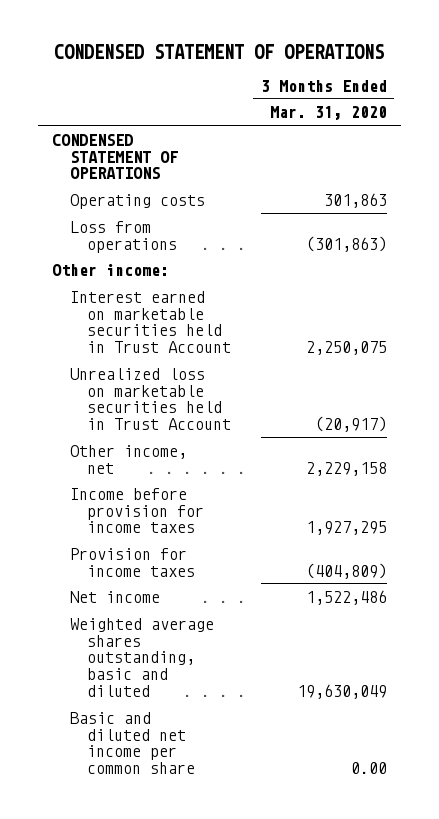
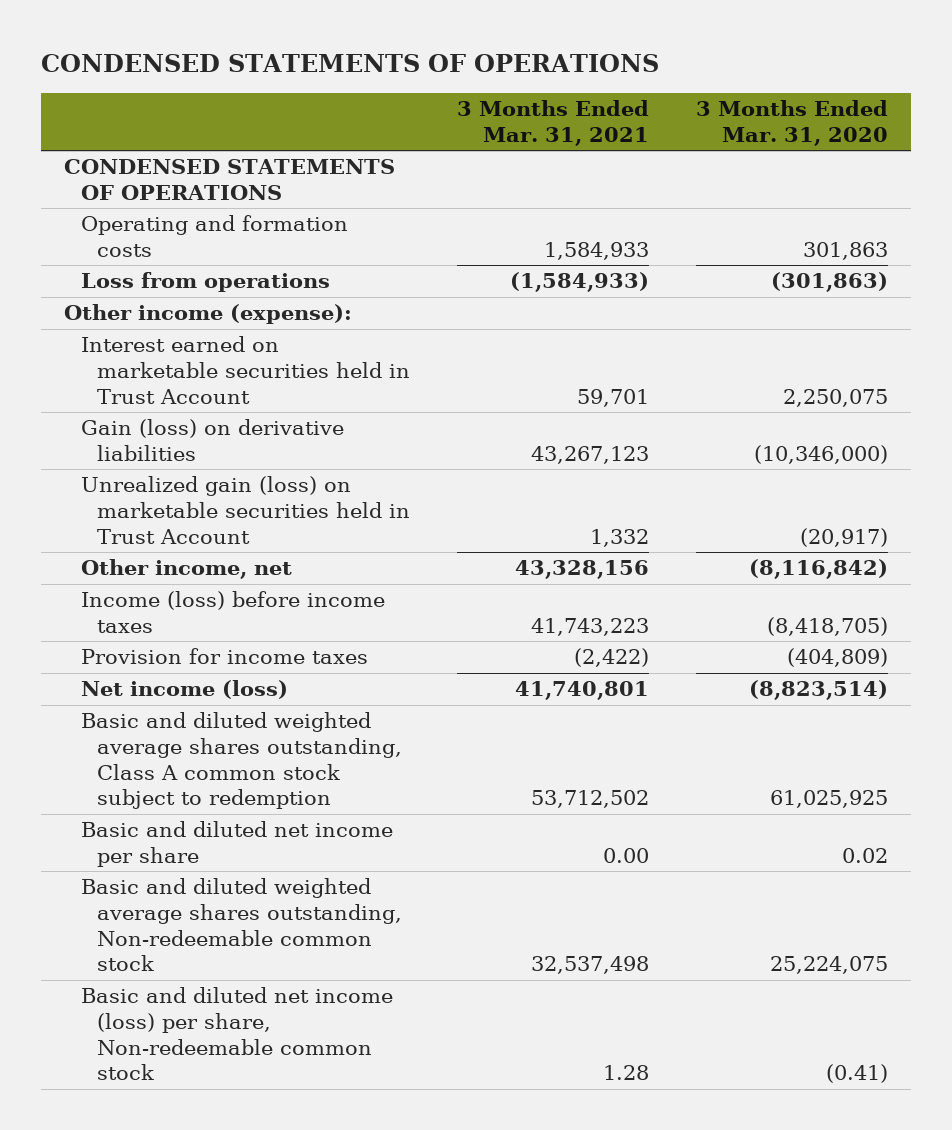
- CONDENSED STATEMENT OF OPERATIONS
+ CONDENSED STATEMENTS OF OPERATIONS
- | 3 Months Ended Mar. 31, 2020
+ | 3 Months Ended Mar. 31, 2021 | 3 Months Ended Mar. 31, 2020
- CONDENSED STATEMENT OF OPERATIONS
- Operating costs | 301,863
+ CONDENSED STATEMENTS OF OPERATIONS
+ Operating and formation costs | 1,584,933 | 301,863
- Other income:
+ Other income (expense):
- Unrealized loss on marketable securities held in Trust Account | (20,917)
- Other income, net | 2,229,158
- Income before provision for income taxes | 1,927,295
+ Gain (loss) on derivative liabilities | 43,267,123 | (10,346,000)
+ Unrealized gain (loss) on marketable securities held in Trust Account | 1,332 | (20,917)
+ Other income, net | 43,328,156 | (8,116,842)
+ Income (loss) before income taxes | 41,743,223 | (8,418,705)
- Net income | 1,522,486
- Weighted average shares outstanding, basic and diluted | 19,630,049
- Basic and diluted net income per common share | 0.00
+ Net income (loss) | 41,740,801 | (8,823,514)
+ Basic and diluted weighted average shares outstanding, Class A common stock subject to redemption | 53,712,502 | 61,025,925
+ Basic and diluted net income per share | 0.00 | 0.02
+ Basic and diluted weighted average shares outstanding, Non-redeemable common stock | 32,537,498 | 25,224,075
+ Basic and diluted net income (loss) per share, Non-redeemable common stock | 1.28 | (0.41)

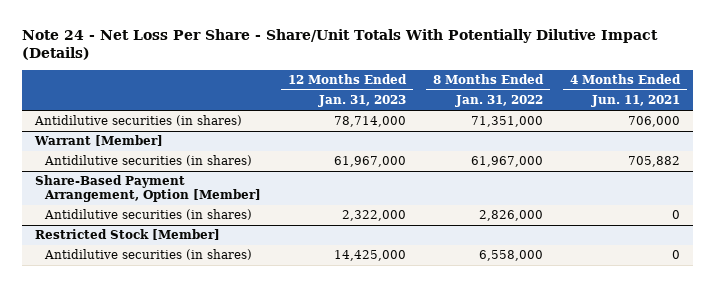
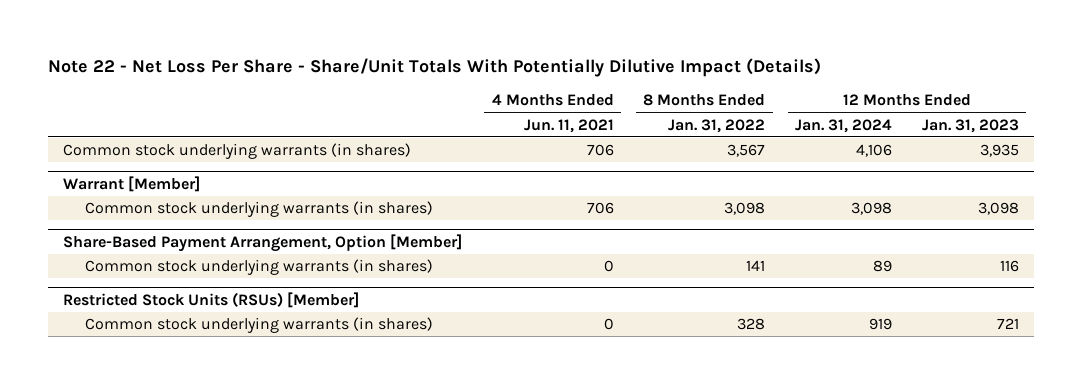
- Note 24 - Net Loss Per Share - Share/Unit Totals With Potentially Dilutive Impact (Details)
+ Note 22 - Net Loss Per Share - Share/Unit Totals With Potentially Dilutive Impact (Details)
- | 12 Months Ended Jan. 31, 2023 | 8 Months Ended Jan. 31, 2022 | 4 Months Ended Jun. 11, 2021
+ | 4 Months Ended Jun. 11, 2021 | 8 Months Ended Jan. 31, 2022 | 12 Months Ended Jan. 31, 2024 | 12 Months Ended Jan. 31, 2023
- Antidilutive securities (in shares) | 78,714,000 | 71,351,000 | 706,000
+ Common stock underlying warrants (in shares) | 706 | 3,567 | 4,106 | 3,935
@ Warrant [Member]
- Antidilutive securities (in shares) | 61,967,000 | 61,967,000 | 705,882
+ Common stock underlying warrants (in shares) | 706 | 3,098 | 3,098 | 3,098
@ Share-Based Payment Arrangement, Option [Member]
- Antidilutive securities (in shares) | 2,322,000 | 2,826,000 | 0
- Restricted Stock [Member]
- Antidilutive securities (in shares) | 14,425,000 | 6,558,000 | 0
@ Share-Based Payment Arrangement, Option [Member]
+ Common stock underlying warrants (in shares) | 0 | 141 | 89 | 116
+ Restricted Stock Units (RSUs) [Member]
+ Common stock underlying warrants (in shares) | 0 | 328 | 919 | 721

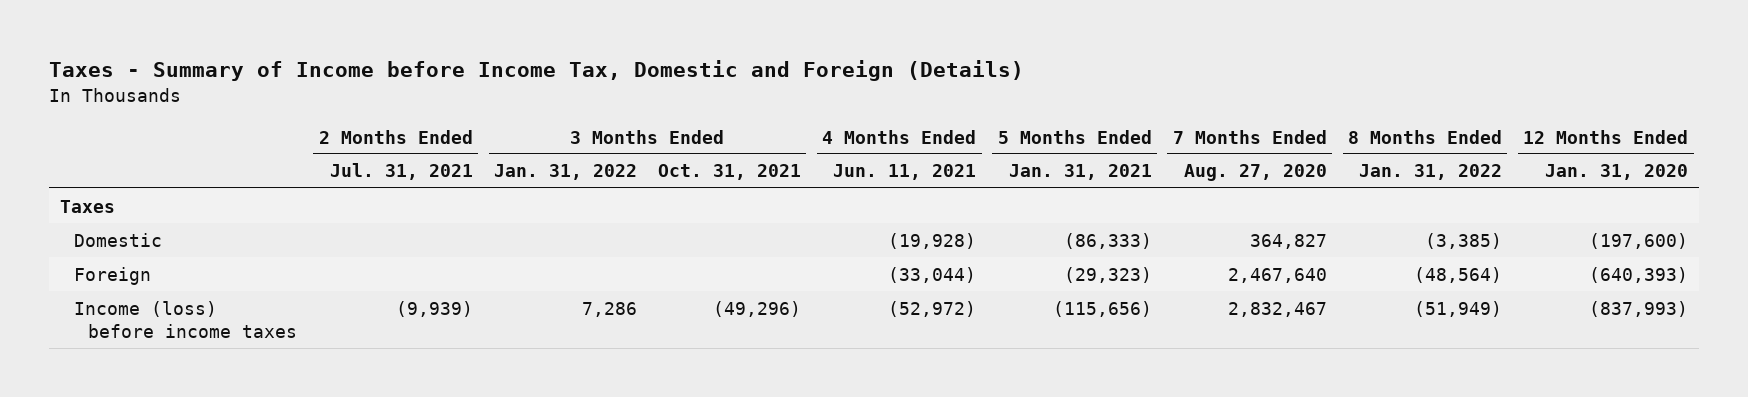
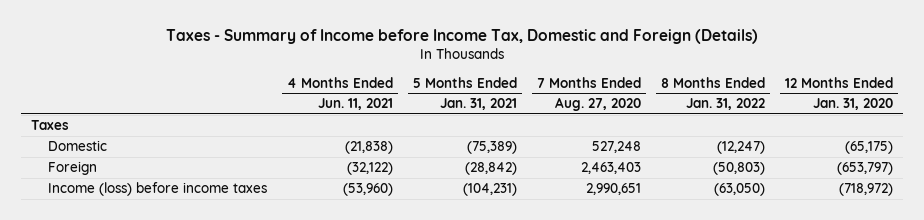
- | 2 Months Ended Jul. 31, 2021 | 3 Months Ended Jan. 31, 2022 | 3 Months Ended Oct. 31, 2021 | 4 Months Ended Jun. 11, 2021 | 5 Months Ended Jan. 31, 2021 | 7 Months Ended Aug. 27, 2020 | 8 Months Ended Jan. 31, 2022 | 12 Months Ended Jan. 31, 2020
+ | 4 Months Ended Jun. 11, 2021 | 5 Months Ended Jan. 31, 2021 | 7 Months Ended Aug. 27, 2020 | 8 Months Ended Jan. 31, 2022 | 12 Months Ended Jan. 31, 2020
- Domestic | | | | (19,928) | (86,333) | 364,827 | (3,385) | (197,600)
- Foreign | | | | (33,044) | (29,323) | 2,467,640 | (48,564) | (640,393)
- Income (loss) before income taxes | (9,939) | 7,286 | (49,296) | (52,972) | (115,656) | 2,832,467 | (51,949) | (837,993)
+ Domestic | (21,838) | (75,389) | 527,248 | (12,247) | (65,175)
+ Foreign | (32,122) | (28,842) | 2,463,403 | (50,803) | (653,797)
+ Income (loss) before income taxes | (53,960) | (104,231) | 2,990,651 | (63,050) | (718,972)

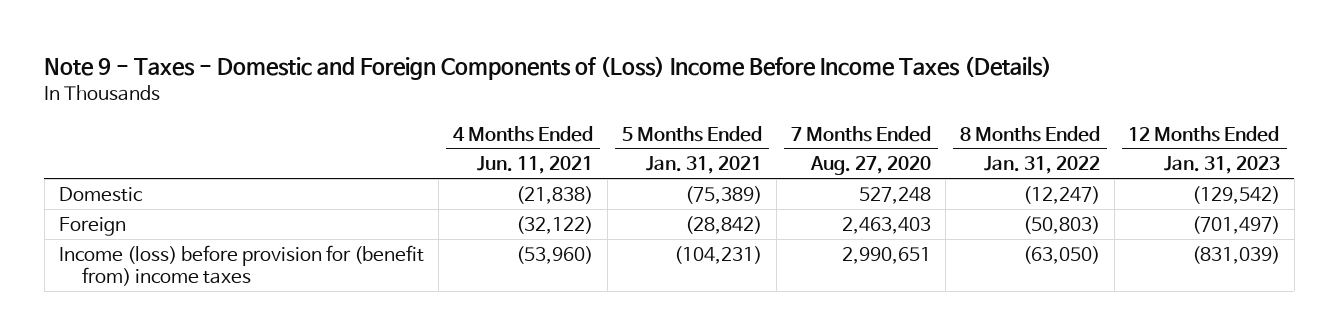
- Taxes - Summary of Income before Income Tax, Domestic and Foreign (Details)
+ Note 9 - Taxes - Domestic and Foreign Components of (Loss) Income Before Income Taxes (Details)
- | 4 Months Ended Jun. 11, 2021 | 5 Months Ended Jan. 31, 2021 | 7 Months Ended Aug. 27, 2020 | 8 Months Ended Jan. 31, 2022 | 12 Months Ended Jan. 31, 2020
+ | 4 Months Ended Jun. 11, 2021 | 5 Months Ended Jan. 31, 2021 | 7 Months Ended Aug. 27, 2020 | 8 Months Ended Jan. 31, 2022 | 12 Months Ended Jan. 31, 2023
- Taxes
- Income (loss) before income taxes | (53,960) | (104,231) | 2,990,651 | (63,050) | (718,972)
+ Income (loss) before provision for (benefit from) income taxes | (53,960) | (104,231) | 2,990,651 | (63,050) | (831,039)

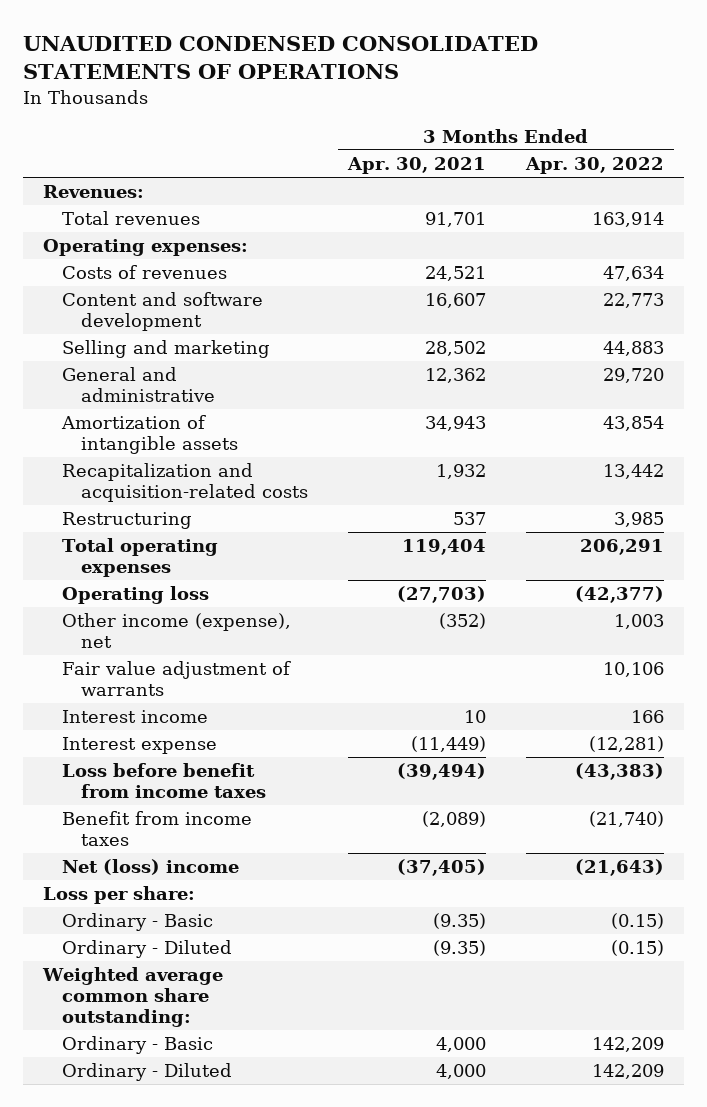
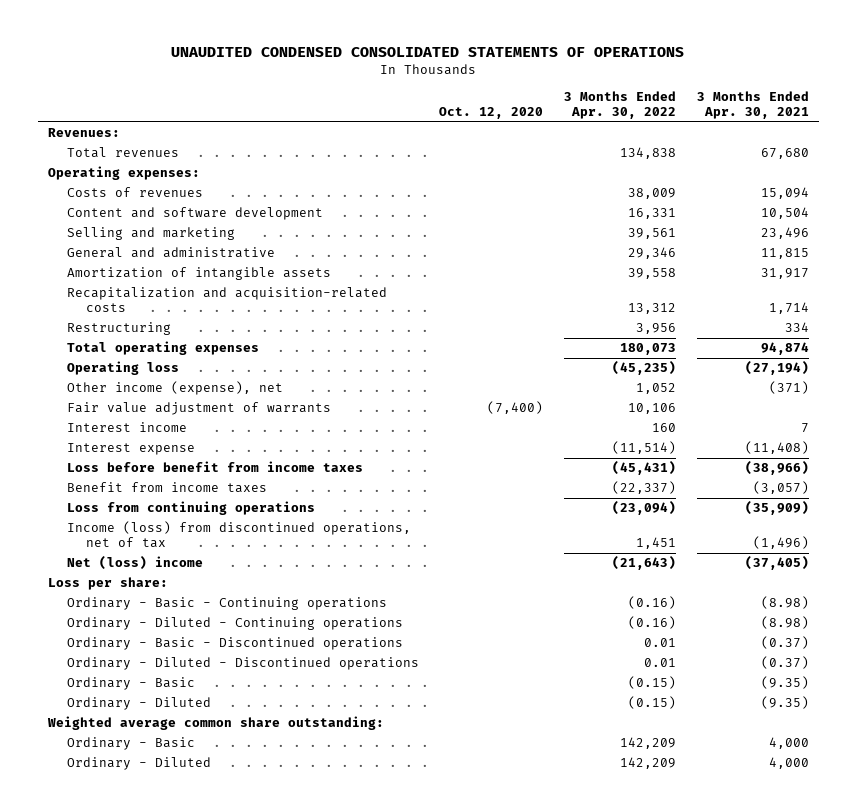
- | 3 Months Ended Apr. 30, 2021 | 3 Months Ended Apr. 30, 2022
+ | Oct. 12, 2020 | 3 Months Ended Apr. 30, 2022 | 3 Months Ended Apr. 30, 2021
- Total revenues | 91,701 | 163,914
+ Total revenues | | 134,838 | 67,680
- Costs of revenues | 24,521 | 47,634
- Content and software development | 16,607 | 22,773
- Selling and marketing | 28,502 | 44,883
- General and administrative | 12,362 | 29,720
- Amortization of intangible assets | 34,943 | 43,854
- Recapitalization and acquisition-related costs | 1,932 | 13,442
- Restructuring | 537 | 3,985
- Total operating expenses | 119,404 | 206,291
- Operating loss | (27,703) | (42,377)
- Other income (expense), net | (352) | 1,003
+ Costs of revenues | | 38,009 | 15,094
+ Content and software development | | 16,331 | 10,504
+ Selling and marketing | | 39,561 | 23,496
+ General and administrative | | 29,346 | 11,815
+ Amortization of intangible assets | | 39,558 | 31,917
+ Recapitalization and acquisition-related costs | | 13,312 | 1,714
+ Restructuring | | 3,956 | 334
+ Total operating expenses | | 180,073 | 94,874
+ Operating loss | | (45,235) | (27,194)
+ Other income (expense), net | | 1,052 | (371)
- Interest income | 10 | 166
- Interest expense | (11,449) | (12,281)
- Loss before benefit from income taxes | (39,494) | (43,383)
- Benefit from income taxes | (2,089) | (21,740)
+ Interest income | | 160 | 7
+ Interest expense | | (11,514) | (11,408)
+ Loss before benefit from income taxes | | (45,431) | (38,966)
+ Benefit from income taxes | | (22,337) | (3,057)
+ Loss from continuing operations | | (23,094) | (35,909)
+ Income (loss) from discontinued operations, net of tax | | 1,451 | (1,496)
+ Ordinary - Basic - Continuing operations | | (0.16) | (8.98)
+ Ordinary - Diluted - Continuing operations | | (0.16) | (8.98)
+ Ordinary - Basic - Discontinued operations | | 0.01 | (0.37)
+ Ordinary - Diluted - Discontinued operations | | 0.01 | (0.37)

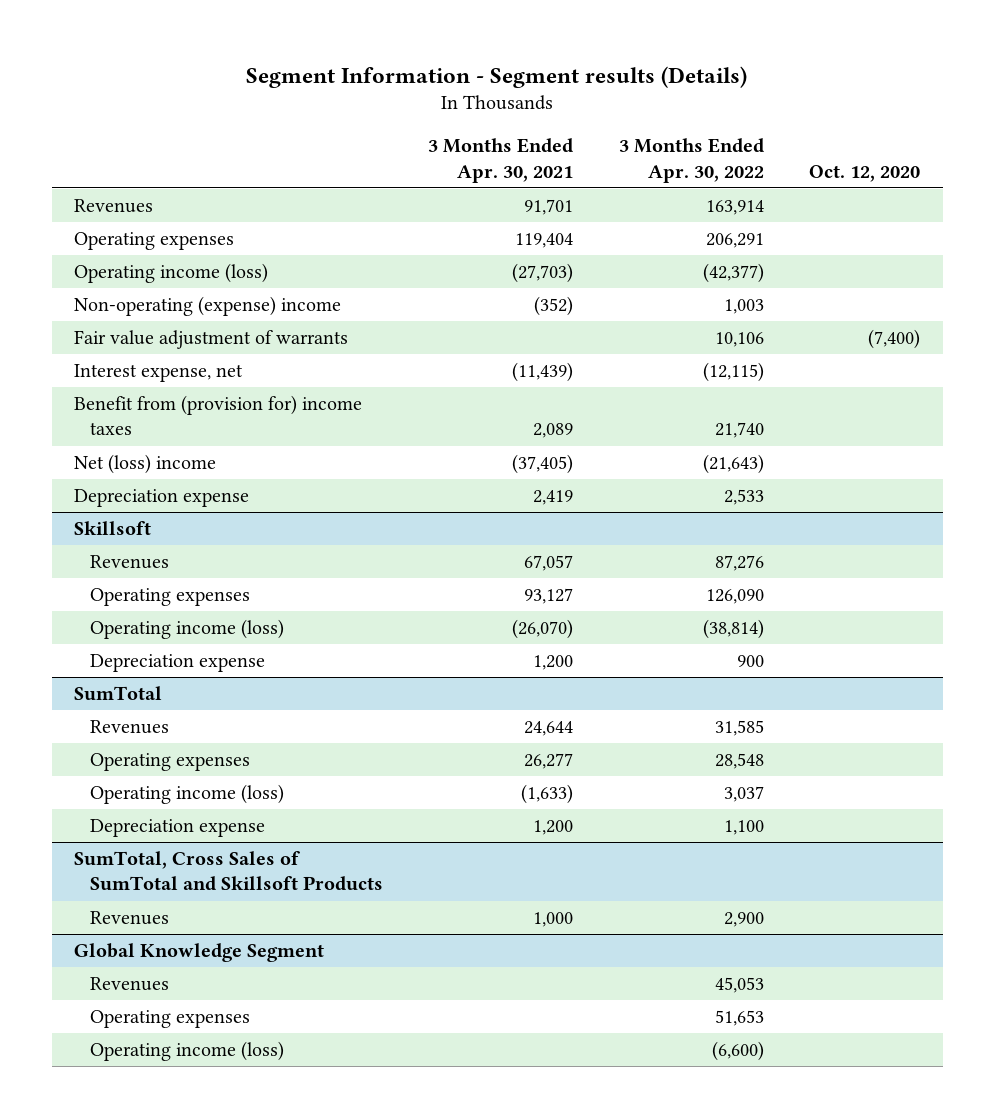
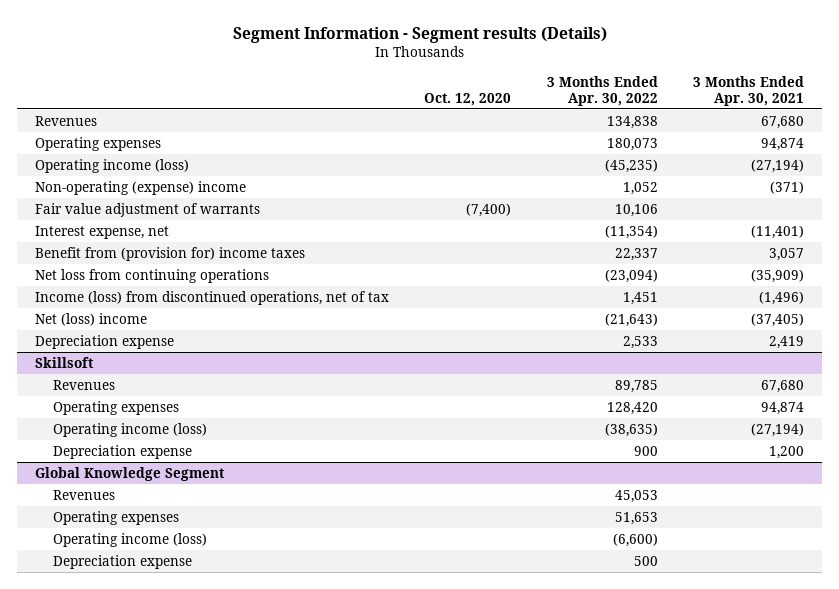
- | 3 Months Ended Apr. 30, 2021 | 3 Months Ended Apr. 30, 2022 | Oct. 12, 2020
+ | Oct. 12, 2020 | 3 Months Ended Apr. 30, 2022 | 3 Months Ended Apr. 30, 2021
- Revenues | 91,701 | 163,914 |
- Operating expenses | 119,404 | 206,291 |
- Operating income (loss) | (27,703) | (42,377) |
- Non-operating (expense) income | (352) | 1,003 |
+ Revenues | | 134,838 | 67,680
+ Operating expenses | | 180,073 | 94,874
+ Operating income (loss) | | (45,235) | (27,194)
+ Non-operating (expense) income | | 1,052 | (371)
- Interest expense, net | (11,439) | (12,115) |
- Benefit from (provision for) income taxes | 2,089 | 21,740 |
+ Interest expense, net | | (11,354) | (11,401)
+ Benefit from (provision for) income taxes | | 22,337 | 3,057
+ Net loss from continuing operations | | (23,094) | (35,909)
+ Income (loss) from discontinued operations, net of tax | | 1,451 | (1,496)
@ Skillsoft
- Revenues | 67,057 | 87,276 |
- Operating expenses | 93,127 | 126,090 |
- Operating income (loss) | (26,070) | (38,814) |
+ Revenues | | 89,785 | 67,680
+ Operating expenses | | 128,420 | 94,874
+ Operating income (loss) | | (38,635) | (27,194)
- SumTotal
- Revenues | 24,644 | 31,585 |
- Operating expenses | 26,277 | 28,548 |
- Operating income (loss) | (1,633) | 3,037 |
- Depreciation expense | 1,200 | 1,100 |
- SumTotal, Cross Sales of SumTotal and Skillsoft Products
- Revenues | 1,000 | 2,900 |
@ Global Knowledge Segment
+ Depreciation expense | | 500 |

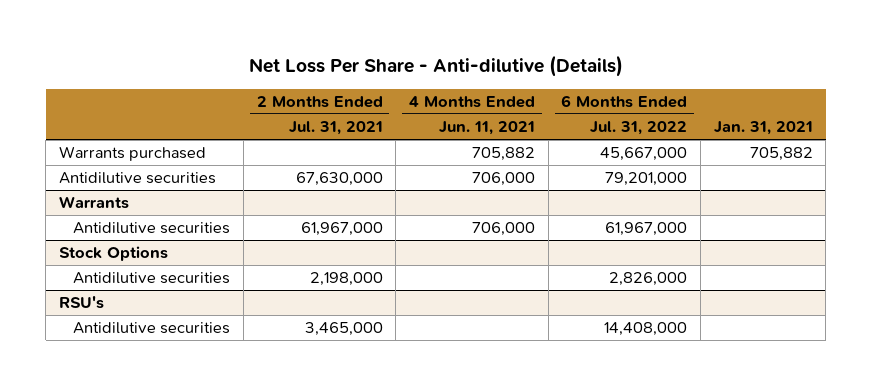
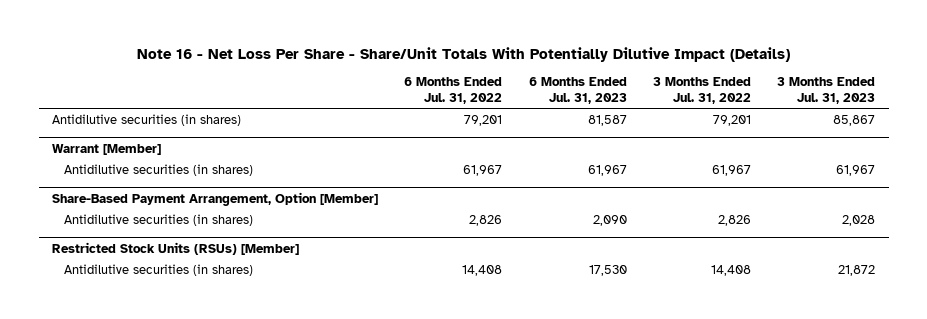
- Net Loss Per Share - Anti-dilutive (Details)
+ Note 16 - Net Loss Per Share - Share/Unit Totals With Potentially Dilutive Impact (Details)
- | 2 Months Ended Jul. 31, 2021 | 4 Months Ended Jun. 11, 2021 | 6 Months Ended Jul. 31, 2022 | Jan. 31, 2021
+ | 6 Months Ended Jul. 31, 2022 | 6 Months Ended Jul. 31, 2023 | 3 Months Ended Jul. 31, 2022 | 3 Months Ended Jul. 31, 2023
- Warrants purchased | | 705,882 | 45,667,000 | 705,882
- Antidilutive securities | 67,630,000 | 706,000 | 79,201,000 |
- Warrants
- Antidilutive securities | 61,967,000 | 706,000 | 61,967,000 |
- Stock Options
- Antidilutive securities | 2,198,000 | | 2,826,000 |
- RSU's
- Antidilutive securities | 3,465,000 | | 14,408,000 |
+ Antidilutive securities (in shares) | 79,201 | 81,587 | 79,201 | 85,867
+ Warrant [Member]
+ Antidilutive securities (in shares) | 61,967 | 61,967 | 61,967 | 61,967
+ Share-Based Payment Arrangement, Option [Member]
+ Antidilutive securities (in shares) | 2,826 | 2,090 | 2,826 | 2,028
+ Restricted Stock Units (RSUs) [Member]
+ Antidilutive securities (in shares) | 14,408 | 17,530 | 14,408 | 21,872

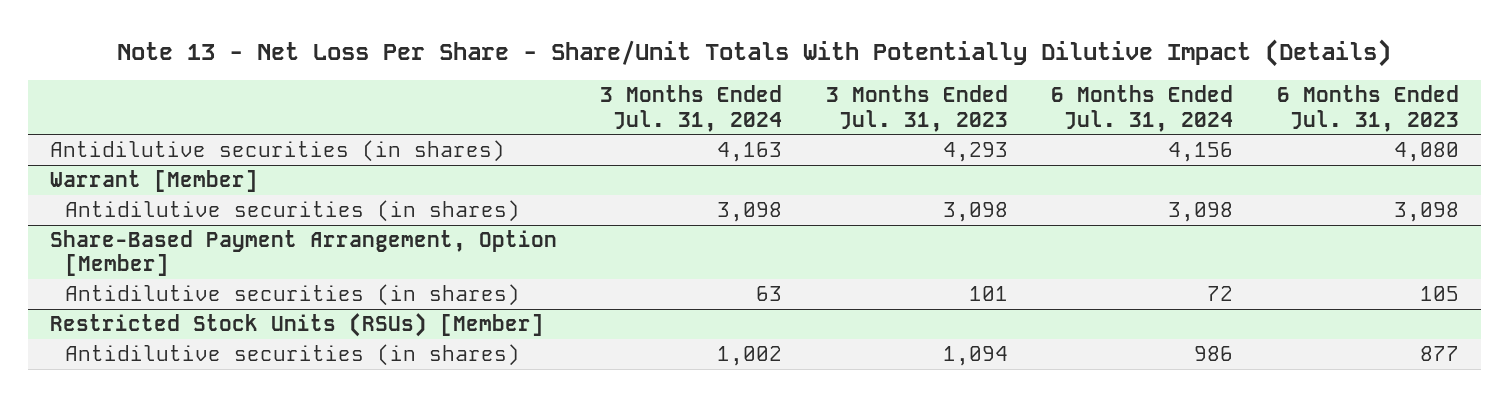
- Note 16 - Net Loss Per Share - Share/Unit Totals With Potentially Dilutive Impact (Details)
+ Note 13 - Net Loss Per Share - Share/Unit Totals With Potentially Dilutive Impact (Details)
- | 6 Months Ended Jul. 31, 2022 | 6 Months Ended Jul. 31, 2023 | 3 Months Ended Jul. 31, 2022 | 3 Months Ended Jul. 31, 2023
+ | 3 Months Ended Jul. 31, 2024 | 3 Months Ended Jul. 31, 2023 | 6 Months Ended Jul. 31, 2024 | 6 Months Ended Jul. 31, 2023
- Antidilutive securities (in shares) | 79,201 | 81,587 | 79,201 | 85,867
+ Antidilutive securities (in shares) | 4,163 | 4,293 | 4,156 | 4,080
@ Warrant [Member]
- Antidilutive securities (in shares) | 61,967 | 61,967 | 61,967 | 61,967
+ Antidilutive securities (in shares) | 3,098 | 3,098 | 3,098 | 3,098
@ Share-Based Payment Arrangement, Option [Member]
- Antidilutive securities (in shares) | 2,826 | 2,090 | 2,826 | 2,028
+ Antidilutive securities (in shares) | 63 | 101 | 72 | 105
@ Restricted Stock Units (RSUs) [Member]
- Antidilutive securities (in shares) | 14,408 | 17,530 | 14,408 | 21,872
+ Antidilutive securities (in shares) | 1,002 | 1,094 | 986 | 877

